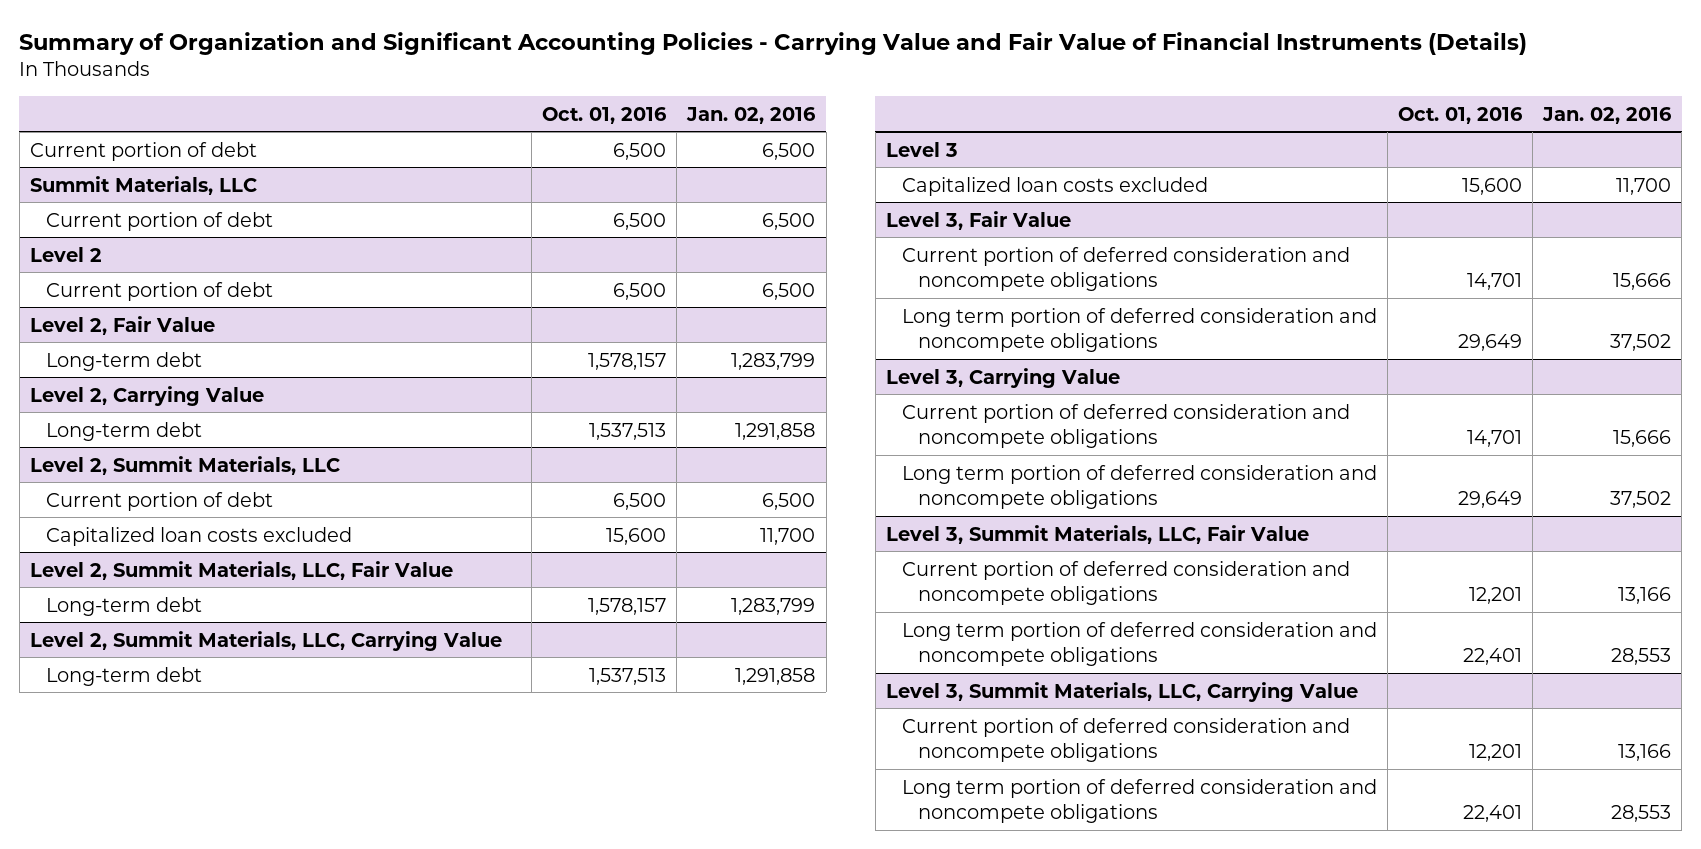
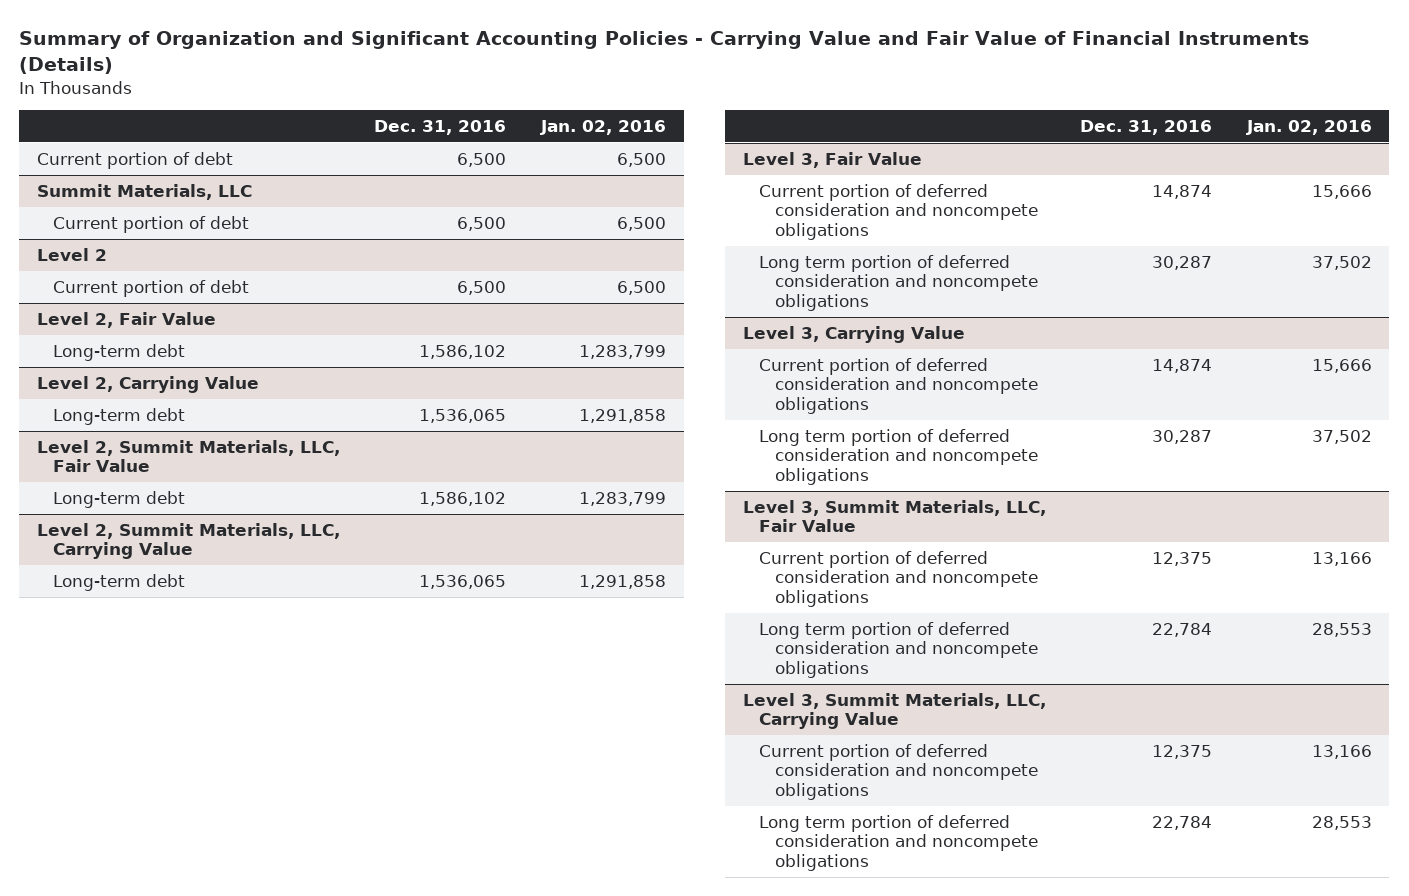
- | Oct. 01, 2016 | Jan. 02, 2016
+ | Dec. 31, 2016 | Jan. 02, 2016
- Level 2, Summit Materials, LLC
- Current portion of debt | 6,500 | 6,500
- Capitalized loan costs excluded | 15,600 | 11,700
- Level 3
- Capitalized loan costs excluded | 15,600 | 11,700

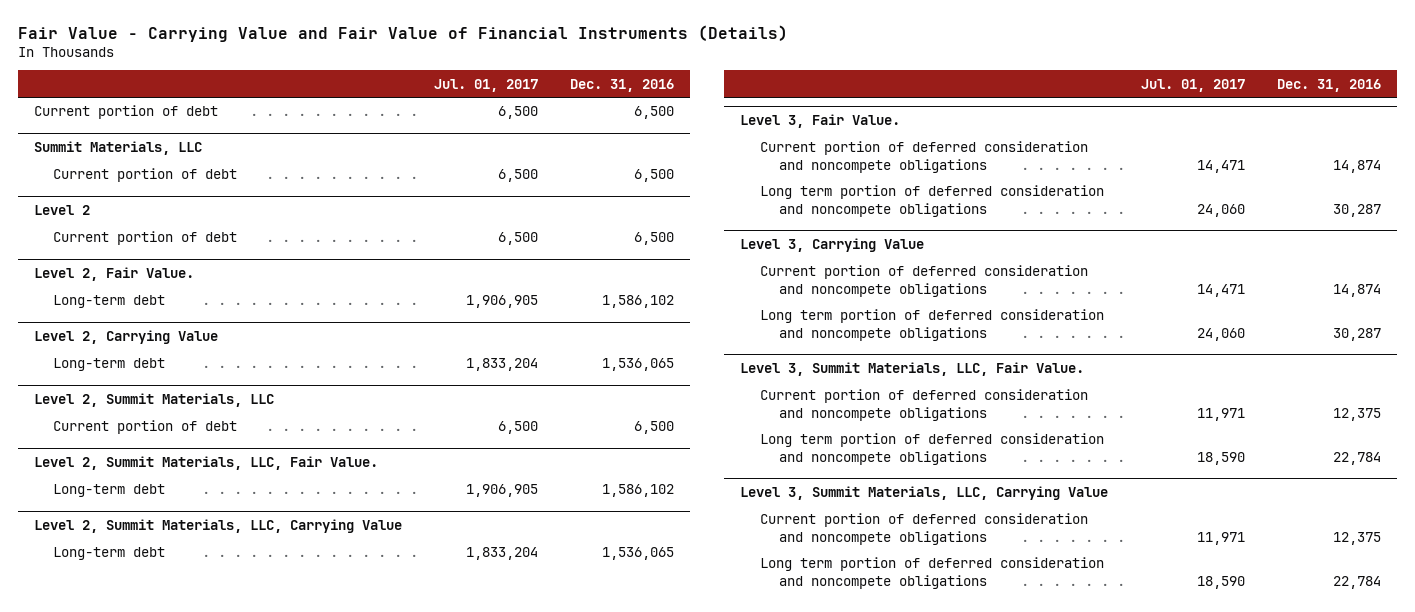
- Summary of Organization and Significant Accounting Policies - Carrying Value and Fair Value of Financial Instruments (Details)
+ Fair Value - Carrying Value and Fair Value of Financial Instruments (Details)
- | Dec. 31, 2016 | Jan. 02, 2016
+ | Jul. 01, 2017 | Dec. 31, 2016
- Level 2, Fair Value
+ Level 2, Fair Value.
- Level 2, Summit Materials, LLC, Fair Value
+ Level 2, Summit Materials, LLC
+ Current portion of debt | 6,500 | 6,500
+ Level 2, Summit Materials, LLC, Fair Value.
- Level 3, Fair Value
+ Level 3, Fair Value.
- Level 3, Summit Materials, LLC, Fair Value
+ Level 3, Summit Materials, LLC, Fair Value.

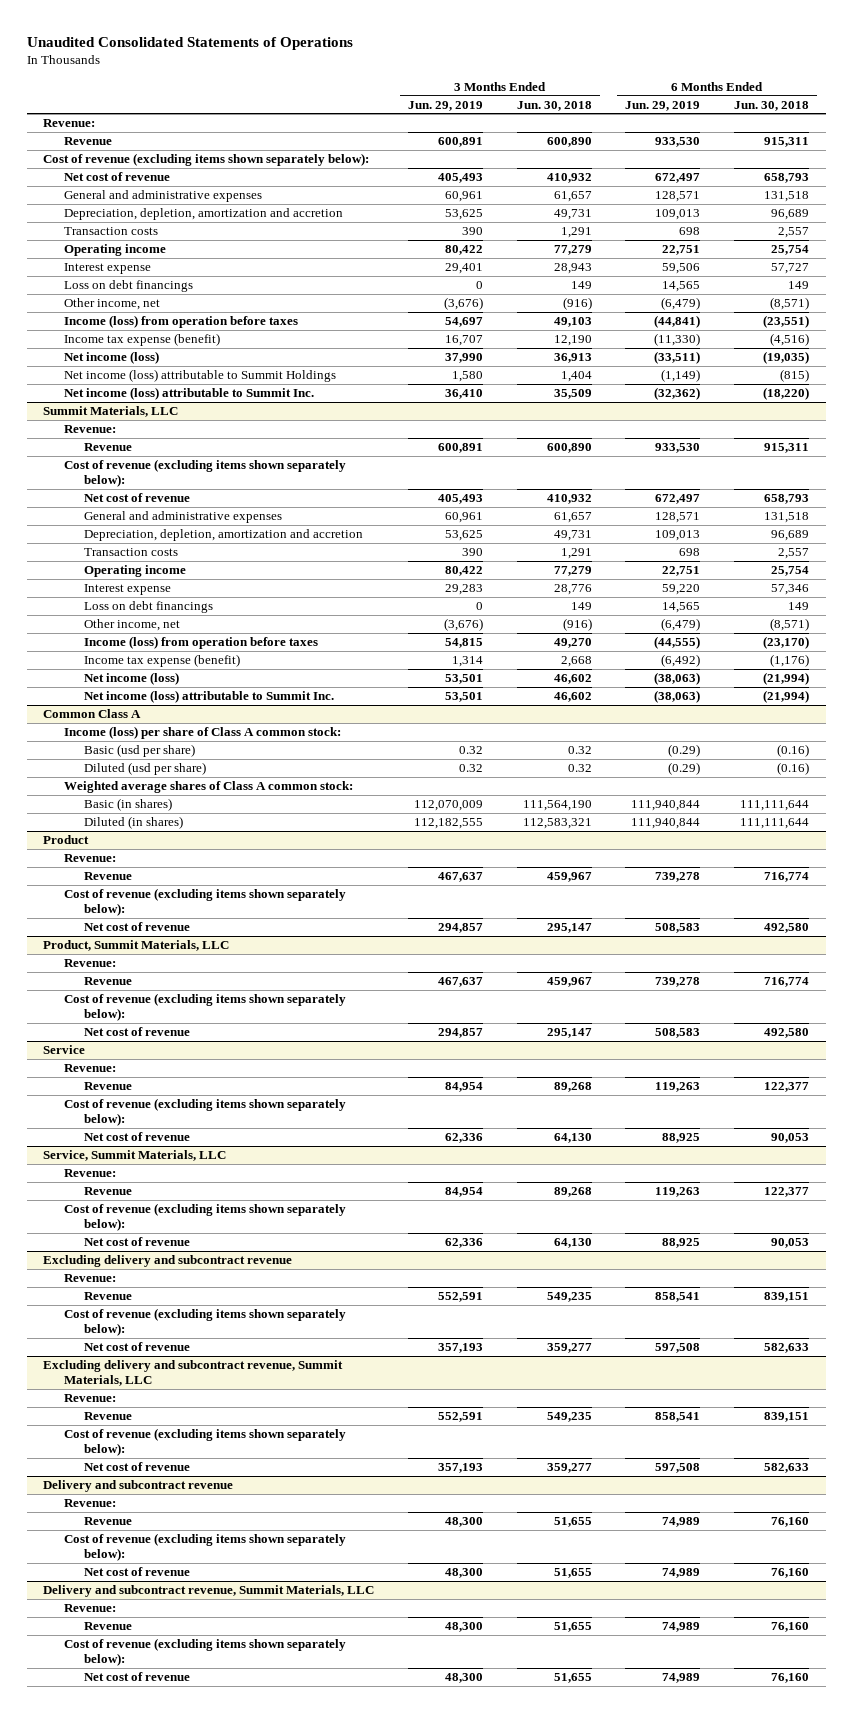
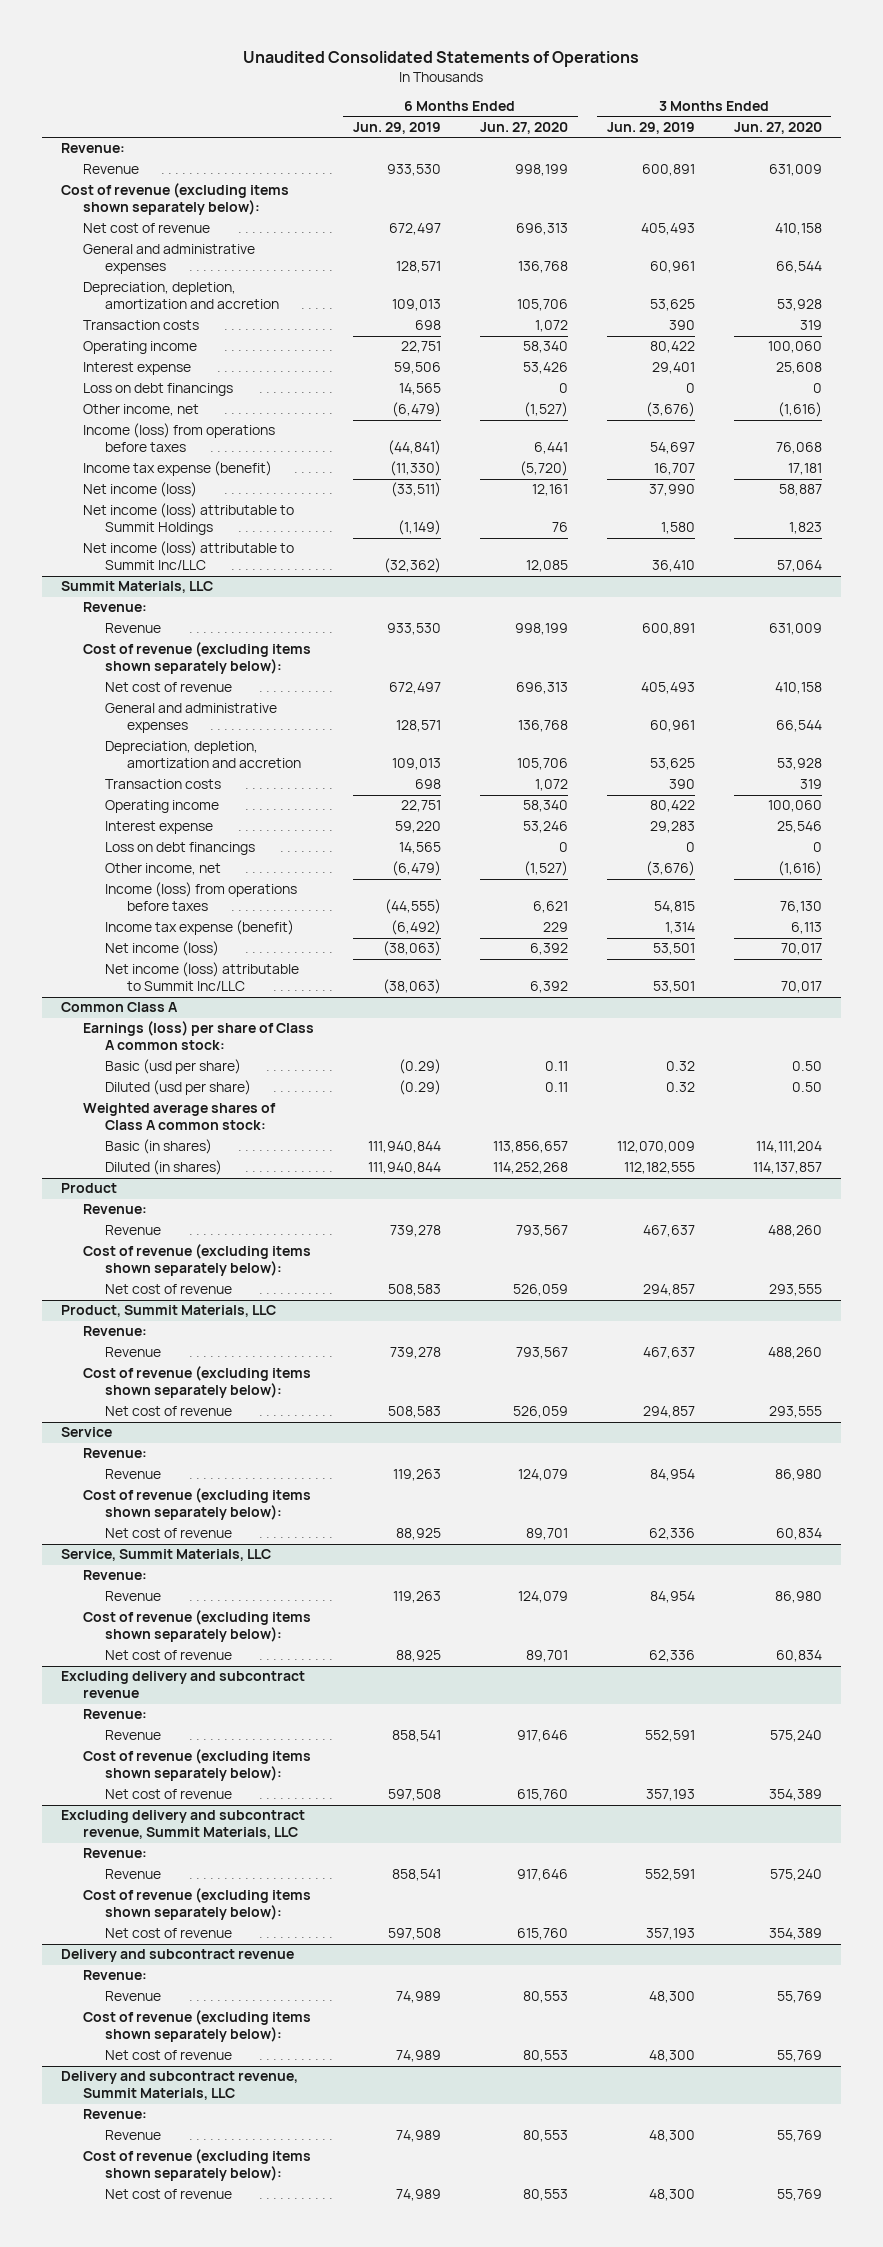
- | 3 Months Ended Jun. 29, 2019 | 3 Months Ended Jun. 30, 2018 | 6 Months Ended Jun. 29, 2019 | 6 Months Ended Jun. 30, 2018
+ | 6 Months Ended Jun. 29, 2019 | 6 Months Ended Jun. 27, 2020 | 3 Months Ended Jun. 29, 2019 | 3 Months Ended Jun. 27, 2020
- Income (loss) from operation before taxes | 54,697 | 49,103 | (44,841) | (23,551)
+ Income (loss) from operations before taxes | (44,841) | 6,441 | 54,697 | 76,068
- Net income (loss) attributable to Summit Inc. | 36,410 | 35,509 | (32,362) | (18,220)
+ Net income (loss) attributable to Summit Inc/LLC | (32,362) | 12,085 | 36,410 | 57,064
@ Summit Materials, LLC
- Income (loss) from operation before taxes | 54,815 | 49,270 | (44,555) | (23,170)
+ Income (loss) from operations before taxes | (44,555) | 6,621 | 54,815 | 76,130
- Net income (loss) attributable to Summit Inc. | 53,501 | 46,602 | (38,063) | (21,994)
+ Net income (loss) attributable to Summit Inc/LLC | (38,063) | 6,392 | 53,501 | 70,017
@ Common Class A
- Income (loss) per share of Class A common stock:
+ Earnings (loss) per share of Class A common stock:

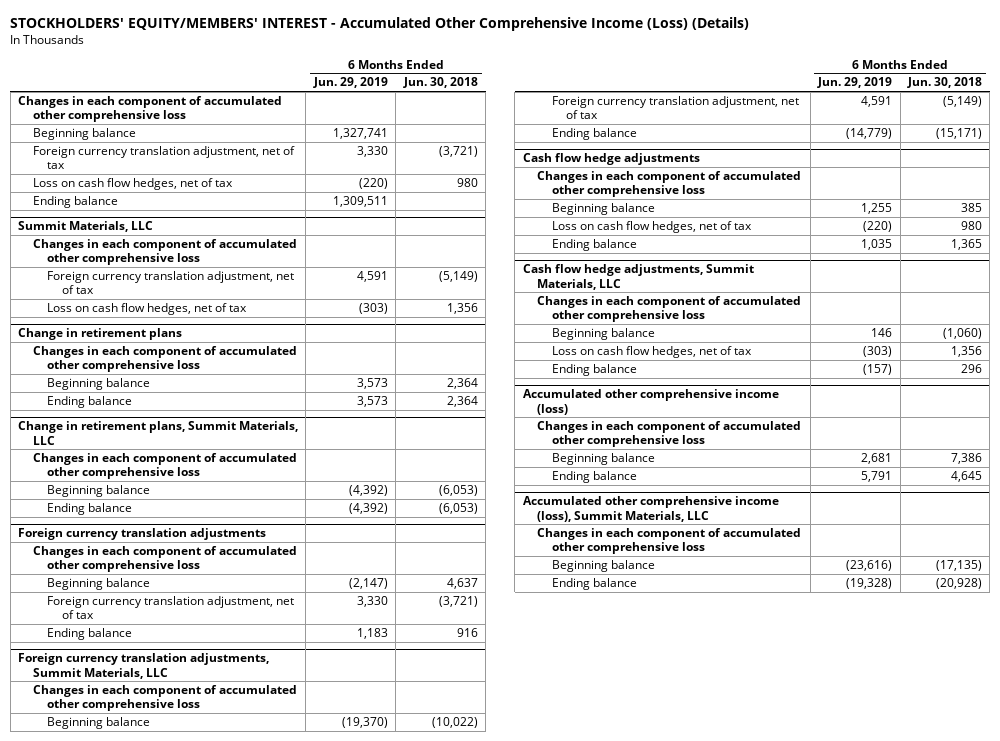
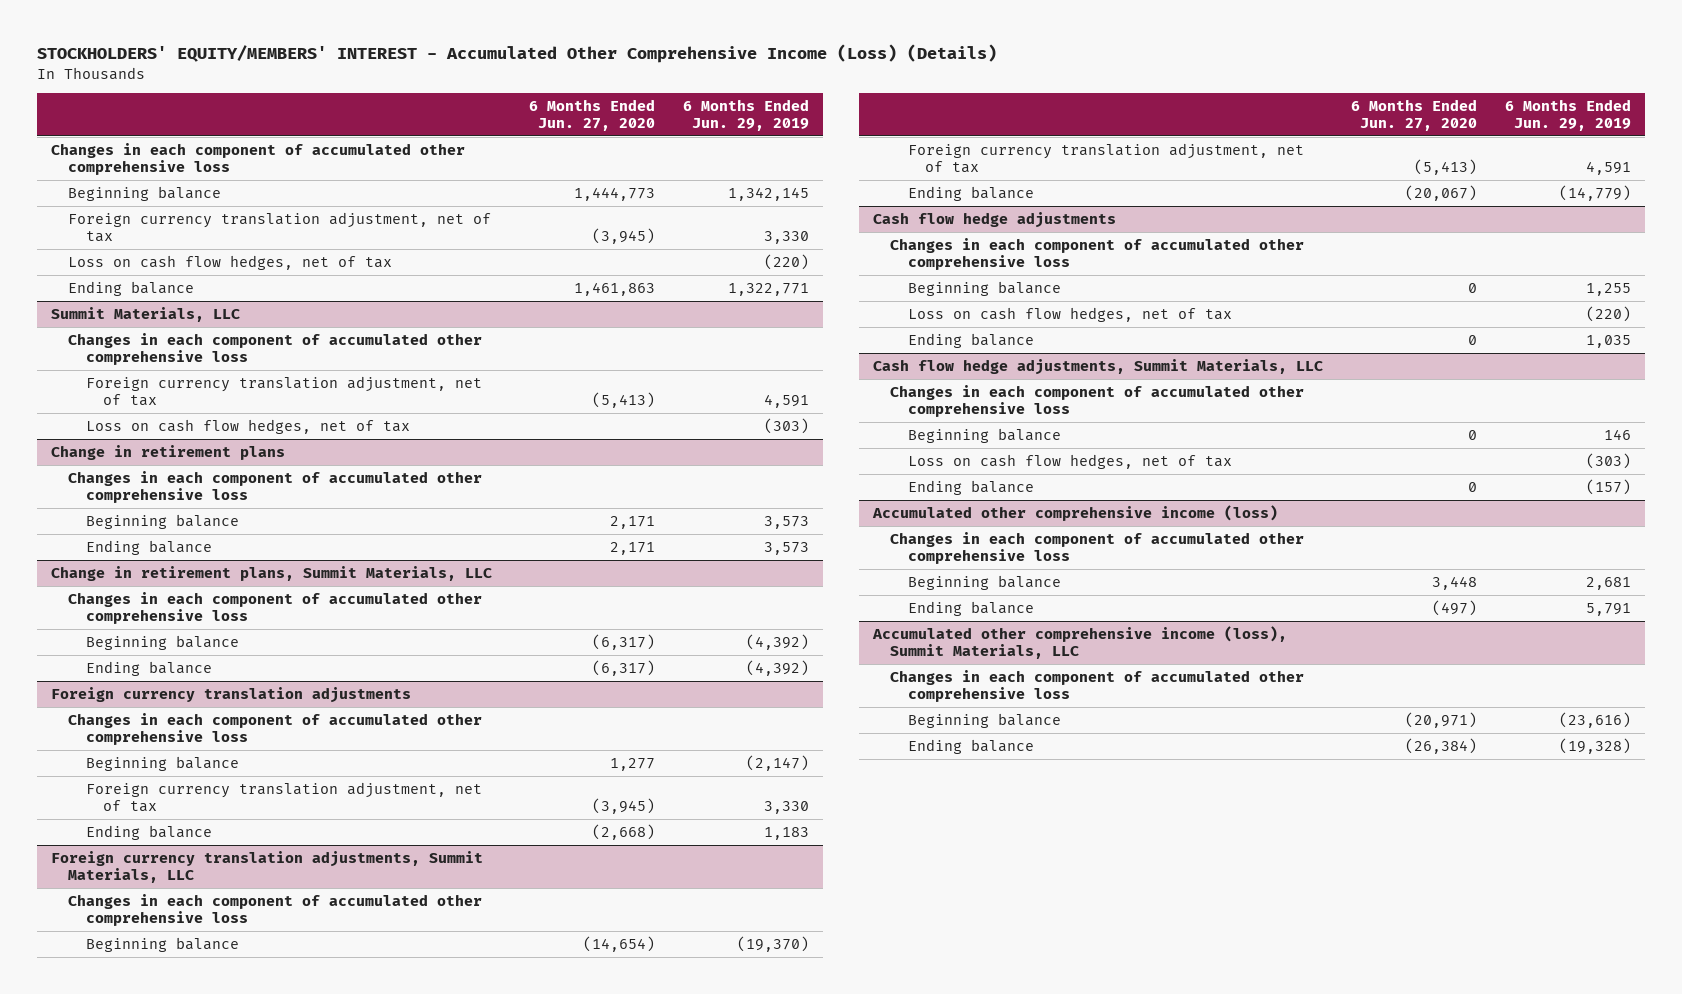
- | 6 Months Ended Jun. 29, 2019 | 6 Months Ended Jun. 30, 2018
+ | 6 Months Ended Jun. 27, 2020 | 6 Months Ended Jun. 29, 2019
- Beginning balance | 1,327,741 |
+ Beginning balance | 1,444,773 | 1,342,145
- Ending balance | 1,309,511 |
+ Ending balance | 1,461,863 | 1,322,771

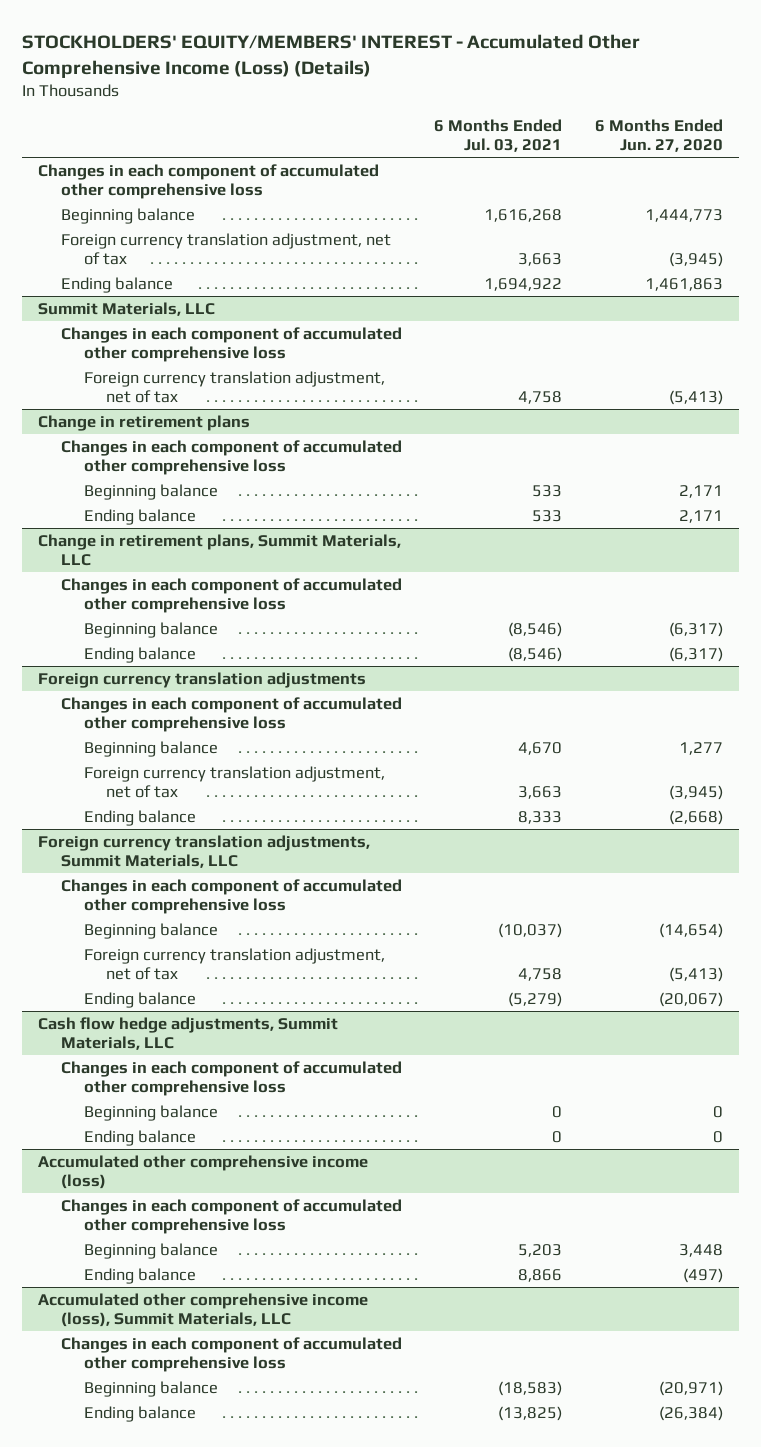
- | 6 Months Ended Jun. 27, 2020 | 6 Months Ended Jun. 29, 2019
+ | 6 Months Ended Jul. 03, 2021 | 6 Months Ended Jun. 27, 2020
- Loss on cash flow hedges, net of tax | | (220)
@ Summit Materials, LLC
- Loss on cash flow hedges, net of tax | | (303)
- Cash flow hedge adjustments
- Changes in each component of accumulated other comprehensive loss
- Beginning balance | 0 | 1,255
- Loss on cash flow hedges, net of tax | | (220)
- Ending balance | 0 | 1,035
@ Cash flow hedge adjustments, Summit Materials, LLC
- Loss on cash flow hedges, net of tax | | (303)

